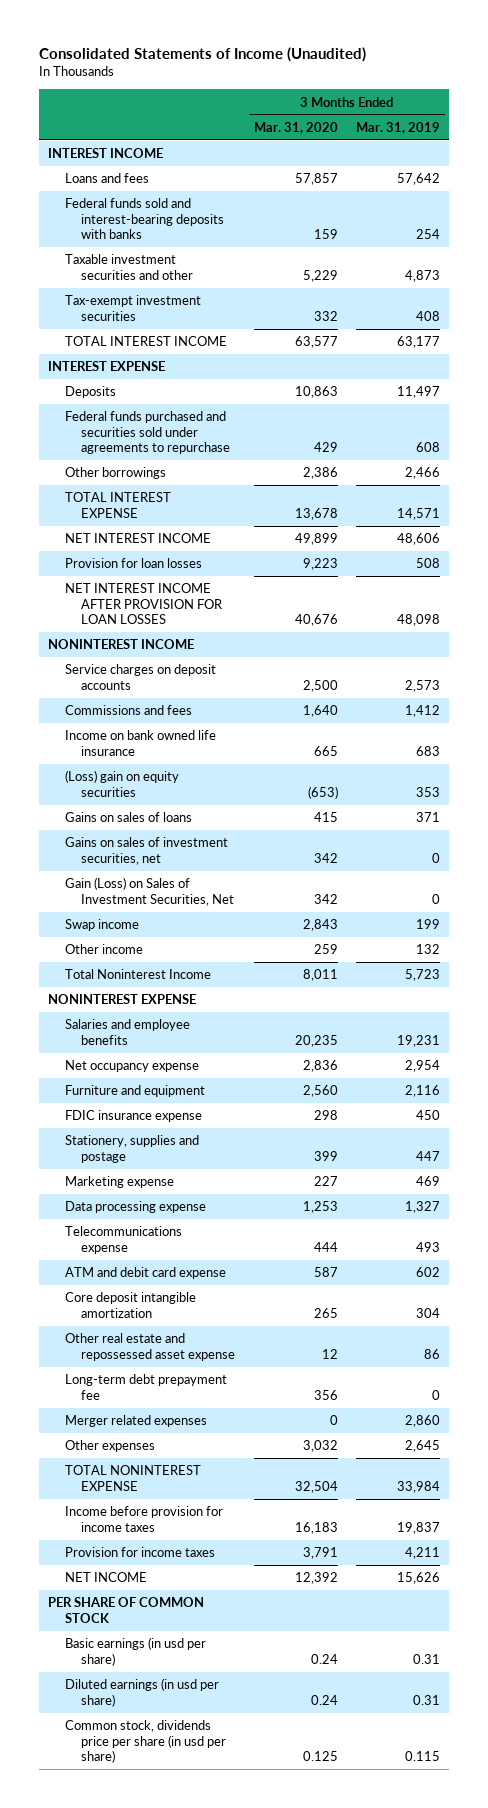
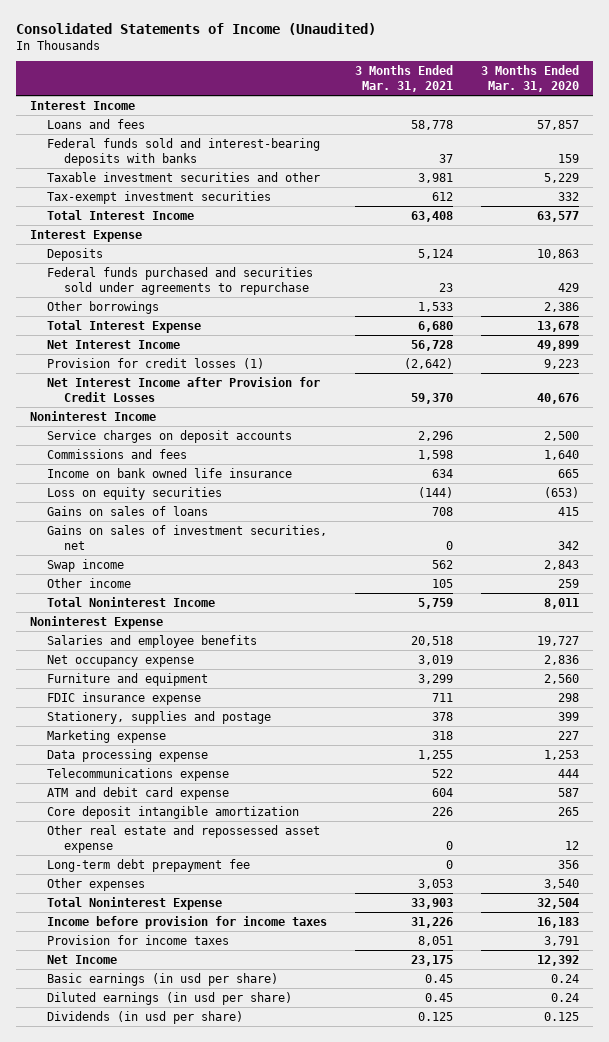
- | 3 Months Ended Mar. 31, 2020 | 3 Months Ended Mar. 31, 2019
+ | 3 Months Ended Mar. 31, 2021 | 3 Months Ended Mar. 31, 2020
- INTEREST INCOME
+ Interest Income
- TOTAL INTEREST INCOME | 63,577 | 63,177
- INTEREST EXPENSE
+ Total Interest Income | 63,408 | 63,577
+ Interest Expense
- TOTAL INTEREST EXPENSE | 13,678 | 14,571
- NET INTEREST INCOME | 49,899 | 48,606
- Provision for loan losses | 9,223 | 508
- NET INTEREST INCOME AFTER PROVISION FOR LOAN LOSSES | 40,676 | 48,098
- NONINTEREST INCOME
+ Total Interest Expense | 6,680 | 13,678
+ Net Interest Income | 56,728 | 49,899
+ Provision for credit losses (1) | (2,642) | 9,223
+ Net Interest Income after Provision for Credit Losses | 59,370 | 40,676
+ Noninterest Income
- (Loss) gain on equity securities | (653) | 353
+ Loss on equity securities | (144) | (653)
- Gain (Loss) on Sales of Investment Securities, Net | 342 | 0
- NONINTEREST EXPENSE
- Salaries and employee benefits | 20,235 | 19,231
+ Noninterest Expense
+ Salaries and employee benefits | 20,518 | 19,727
- Merger related expenses | 0 | 2,860
- Other expenses | 3,032 | 2,645
- TOTAL NONINTEREST EXPENSE | 32,504 | 33,984
+ Other expenses | 3,053 | 3,540
+ Total Noninterest Expense | 33,903 | 32,504
- NET INCOME | 12,392 | 15,626
- PER SHARE OF COMMON STOCK
+ Net Income | 23,175 | 12,392
- Common stock, dividends price per share (in usd per share) | 0.125 | 0.115
+ Dividends (in usd per share) | 0.125 | 0.125

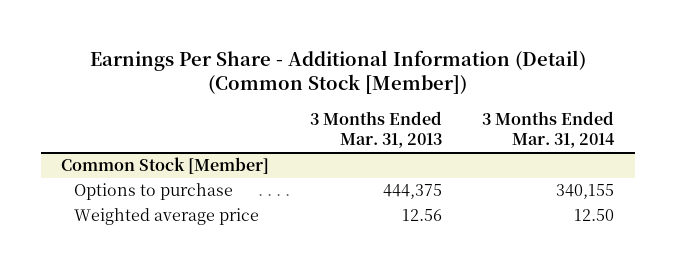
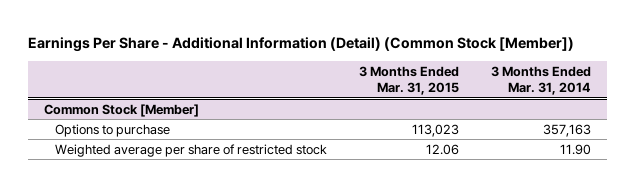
- | 3 Months Ended Mar. 31, 2013 | 3 Months Ended Mar. 31, 2014
+ | 3 Months Ended Mar. 31, 2015 | 3 Months Ended Mar. 31, 2014
@ Common Stock [Member]
- Options to purchase | 444,375 | 340,155
- Weighted average price | 12.56 | 12.50
+ Options to purchase | 113,023 | 357,163
+ Weighted average per share of restricted stock | 12.06 | 11.90

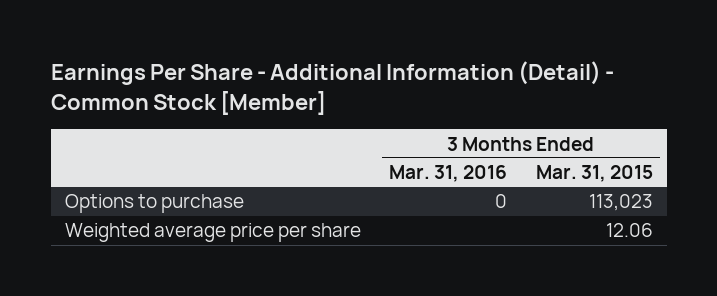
- Earnings Per Share - Additional Information (Detail) (Common Stock [Member])
+ Earnings Per Share - Additional Information (Detail) - Common Stock [Member]
- | 3 Months Ended Mar. 31, 2015 | 3 Months Ended Mar. 31, 2014
+ | 3 Months Ended Mar. 31, 2016 | 3 Months Ended Mar. 31, 2015
- Common Stock [Member]
- Weighted average per share of restricted stock | 12.06 | 11.90
+ Weighted average price per share | | 12.06

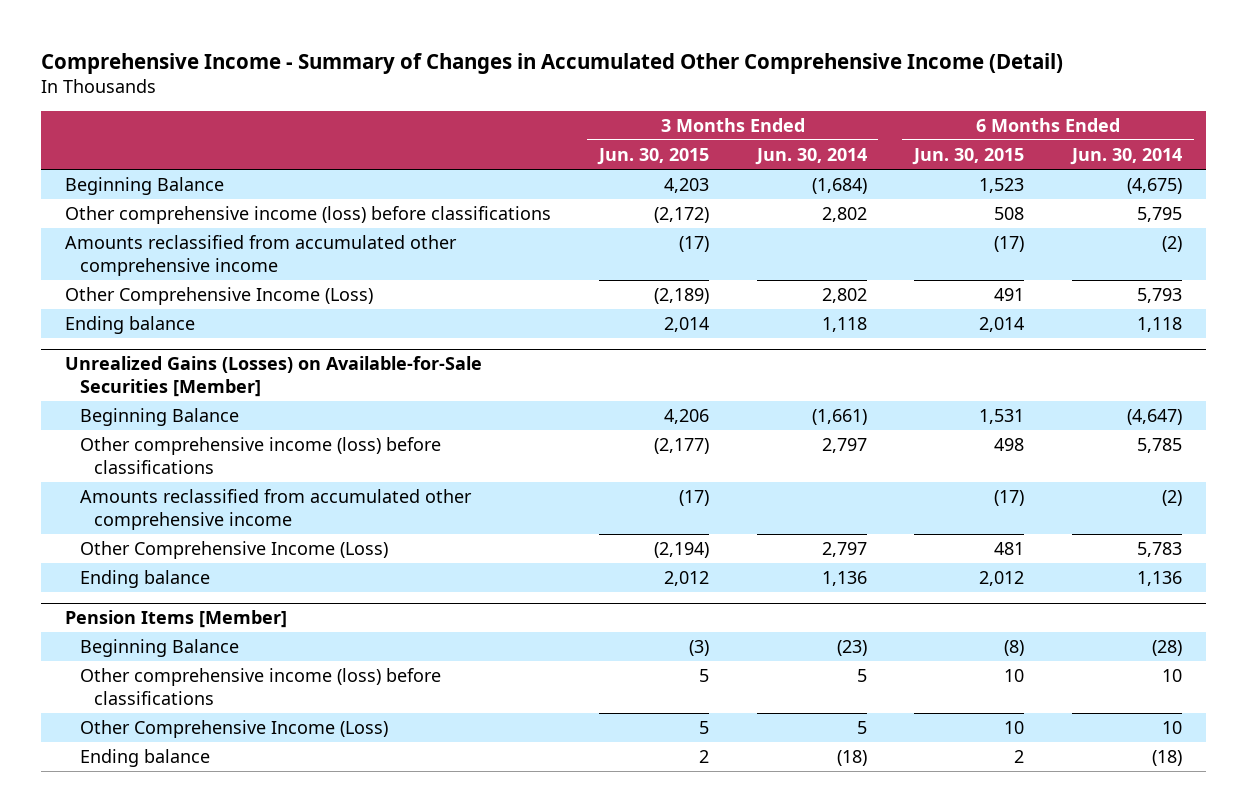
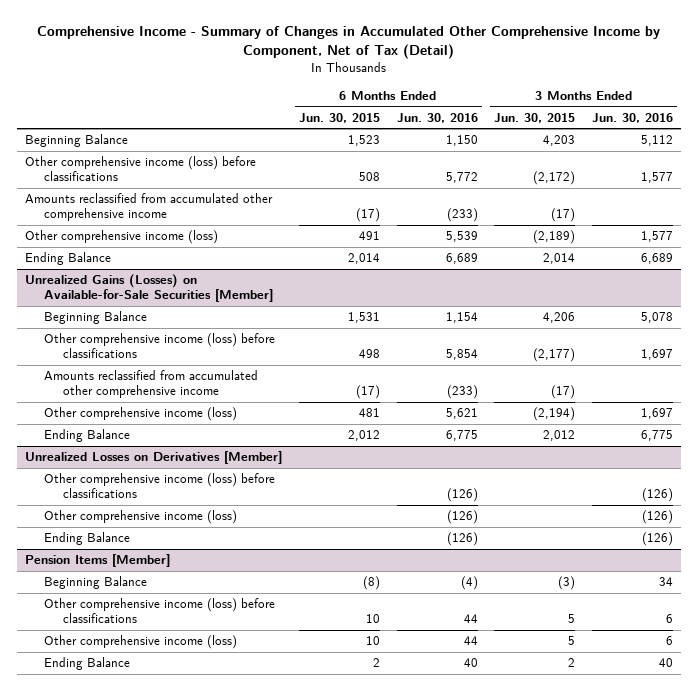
- Comprehensive Income - Summary of Changes in Accumulated Other Comprehensive Income (Detail)
+ Comprehensive Income - Summary of Changes in Accumulated Other Comprehensive Income by Component, Net of Tax (Detail)
- | 3 Months Ended Jun. 30, 2015 | 3 Months Ended Jun. 30, 2014 | 6 Months Ended Jun. 30, 2015 | 6 Months Ended Jun. 30, 2014
+ | 6 Months Ended Jun. 30, 2015 | 6 Months Ended Jun. 30, 2016 | 3 Months Ended Jun. 30, 2015 | 3 Months Ended Jun. 30, 2016
- Other Comprehensive Income (Loss) | (2,189) | 2,802 | 491 | 5,793
- Ending balance | 2,014 | 1,118 | 2,014 | 1,118
+ Other comprehensive income (loss) | 491 | 5,539 | (2,189) | 1,577
+ Ending Balance | 2,014 | 6,689 | 2,014 | 6,689
@ Unrealized Gains (Losses) on Available-for-Sale Securities [Member]
- Other Comprehensive Income (Loss) | (2,194) | 2,797 | 481 | 5,783
- Ending balance | 2,012 | 1,136 | 2,012 | 1,136
+ Other comprehensive income (loss) | 481 | 5,621 | (2,194) | 1,697
+ Ending Balance | 2,012 | 6,775 | 2,012 | 6,775
+ Unrealized Losses on Derivatives [Member]
+ Other comprehensive income (loss) before classifications | | (126) | | (126)
+ Other comprehensive income (loss) | | (126) | | (126)
+ Ending Balance | | (126) | | (126)
@ Pension Items [Member]
- Other Comprehensive Income (Loss) | 5 | 5 | 10 | 10
- Ending balance | 2 | (18) | 2 | (18)
+ Other comprehensive income (loss) | 10 | 44 | 5 | 6
+ Ending Balance | 2 | 40 | 2 | 40

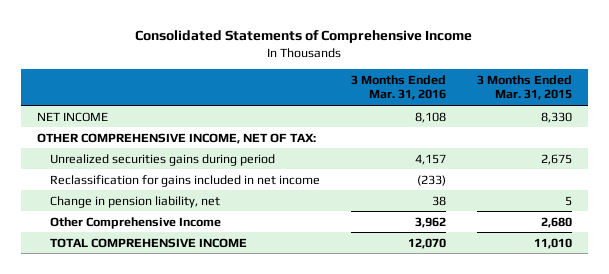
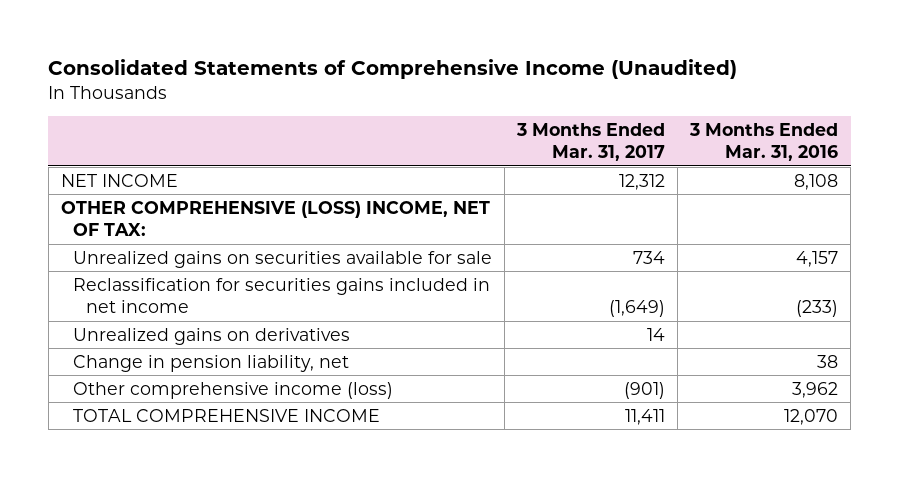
- Consolidated Statements of Comprehensive Income
+ Consolidated Statements of Comprehensive Income (Unaudited)
- | 3 Months Ended Mar. 31, 2016 | 3 Months Ended Mar. 31, 2015
+ | 3 Months Ended Mar. 31, 2017 | 3 Months Ended Mar. 31, 2016
- OTHER COMPREHENSIVE INCOME, NET OF TAX:
- Unrealized securities gains during period | 4,157 | 2,675
- Reclassification for gains included in net income | (233) |
+ OTHER COMPREHENSIVE (LOSS) INCOME, NET OF TAX:
+ Unrealized gains on securities available for sale | 734 | 4,157
+ Reclassification for securities gains included in net income | (1,649) | (233)
+ Unrealized gains on derivatives | 14 |
- Other Comprehensive Income | 3,962 | 2,680
+ Other comprehensive income (loss) | (901) | 3,962

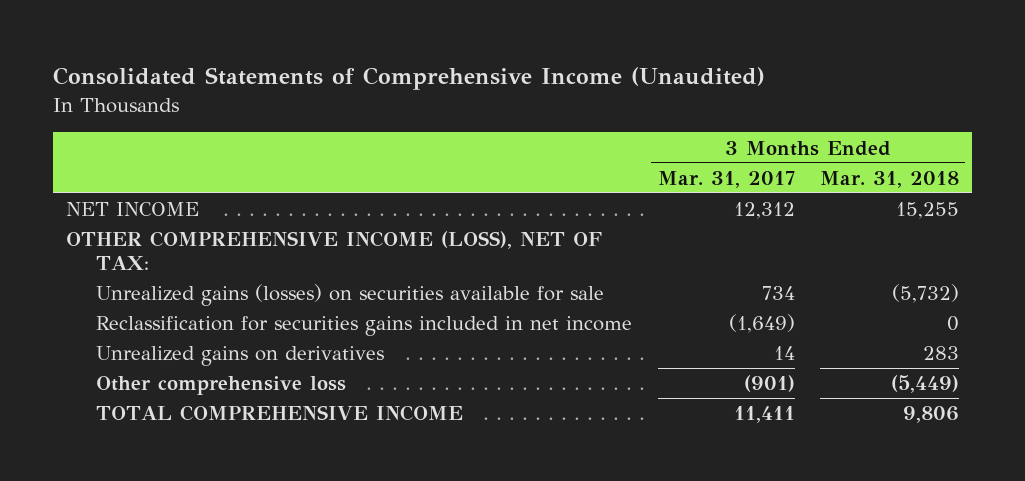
- | 3 Months Ended Mar. 31, 2017 | 3 Months Ended Mar. 31, 2016
+ | 3 Months Ended Mar. 31, 2017 | 3 Months Ended Mar. 31, 2018
- OTHER COMPREHENSIVE (LOSS) INCOME, NET OF TAX:
- Unrealized gains on securities available for sale | 734 | 4,157
+ OTHER COMPREHENSIVE INCOME (LOSS), NET OF TAX:
+ Unrealized gains (losses) on securities available for sale | 734 | (5,732)
- Change in pension liability, net | | 38
- Other comprehensive income (loss) | (901) | 3,962
+ Other comprehensive loss | (901) | (5,449)

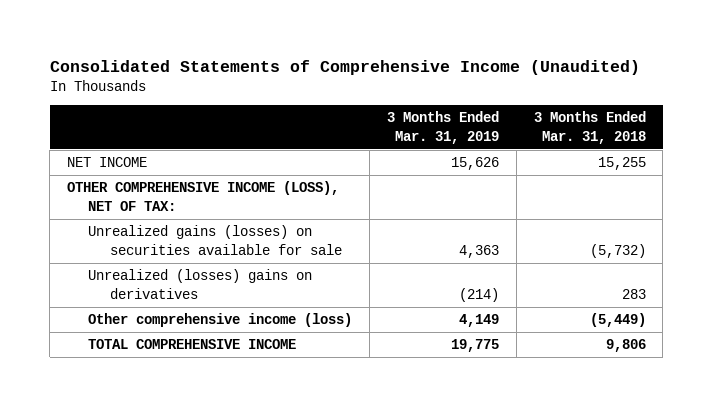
- | 3 Months Ended Mar. 31, 2017 | 3 Months Ended Mar. 31, 2018
+ | 3 Months Ended Mar. 31, 2019 | 3 Months Ended Mar. 31, 2018
- Reclassification for securities gains included in net income | (1,649) | 0
- Unrealized gains on derivatives | 14 | 283
- Other comprehensive loss | (901) | (5,449)
+ Unrealized (losses) gains on derivatives | (214) | 283
+ Other comprehensive income (loss) | 4,149 | (5,449)

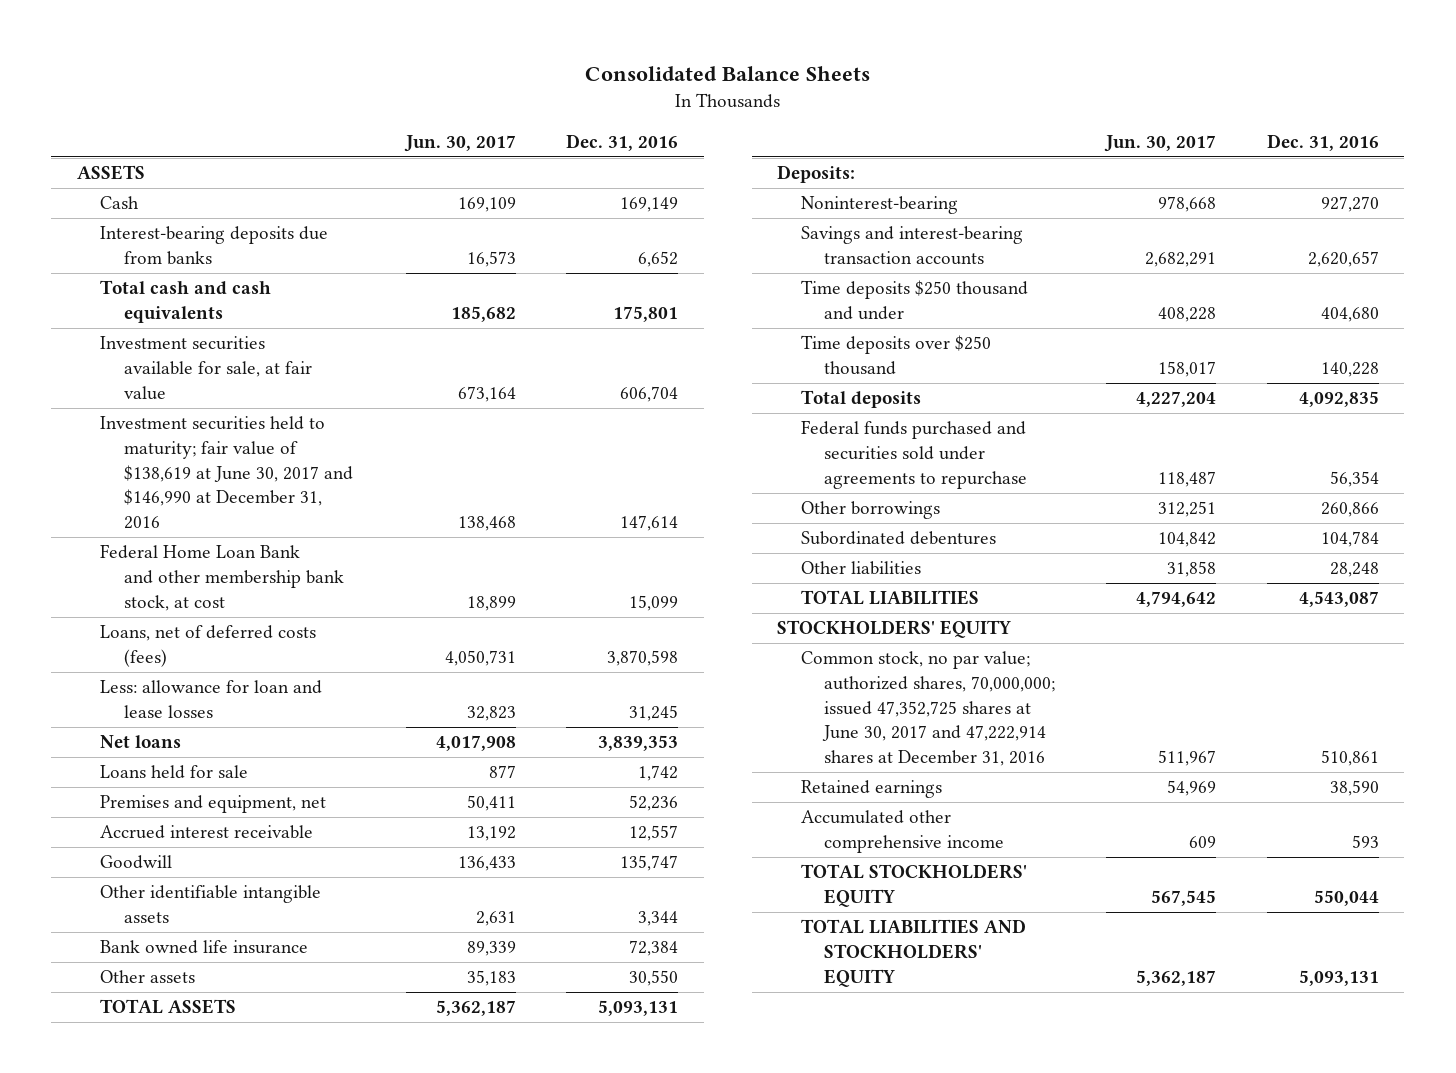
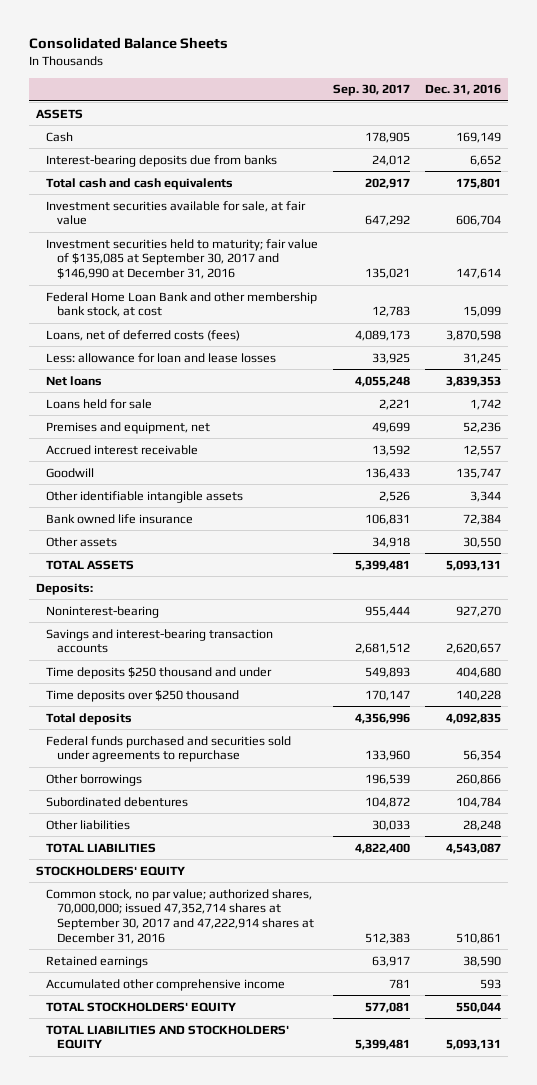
- | Jun. 30, 2017 | Dec. 31, 2016
+ | Sep. 30, 2017 | Dec. 31, 2016
- Investment securities held to maturity; fair value of $138,619 at June 30, 2017 and $146,990 at December 31, 2016 | 138,468 | 147,614
+ Investment securities held to maturity; fair value of $135,085 at September 30, 2017 and $146,990 at December 31, 2016 | 135,021 | 147,614
- Common stock, no par value; authorized shares, 70,000,000; issued 47,352,725 shares at June 30, 2017 and 47,222,914 shares at December 31, 2016 | 511,967 | 510,861
+ Common stock, no par value; authorized shares, 70,000,000; issued 47,352,714 shares at September 30, 2017 and 47,222,914 shares at December 31, 2016 | 512,383 | 510,861

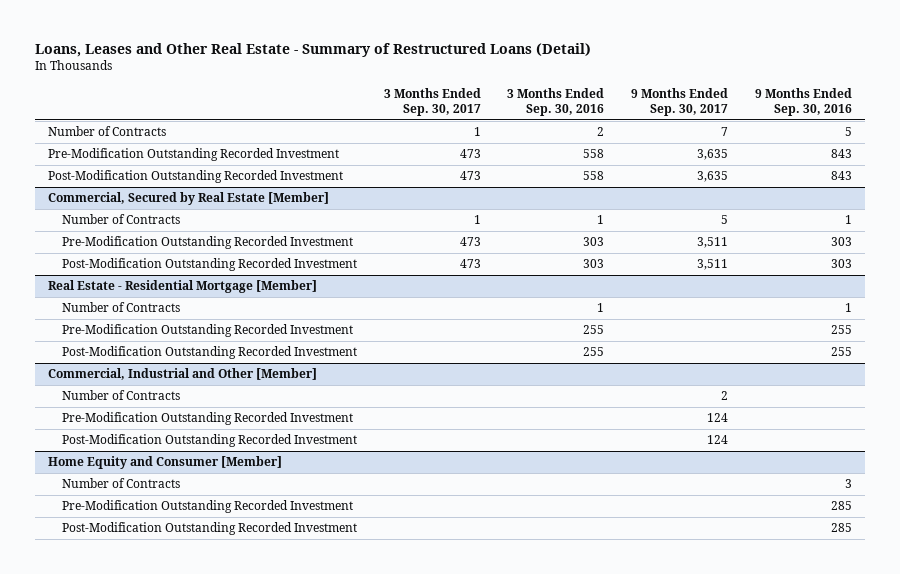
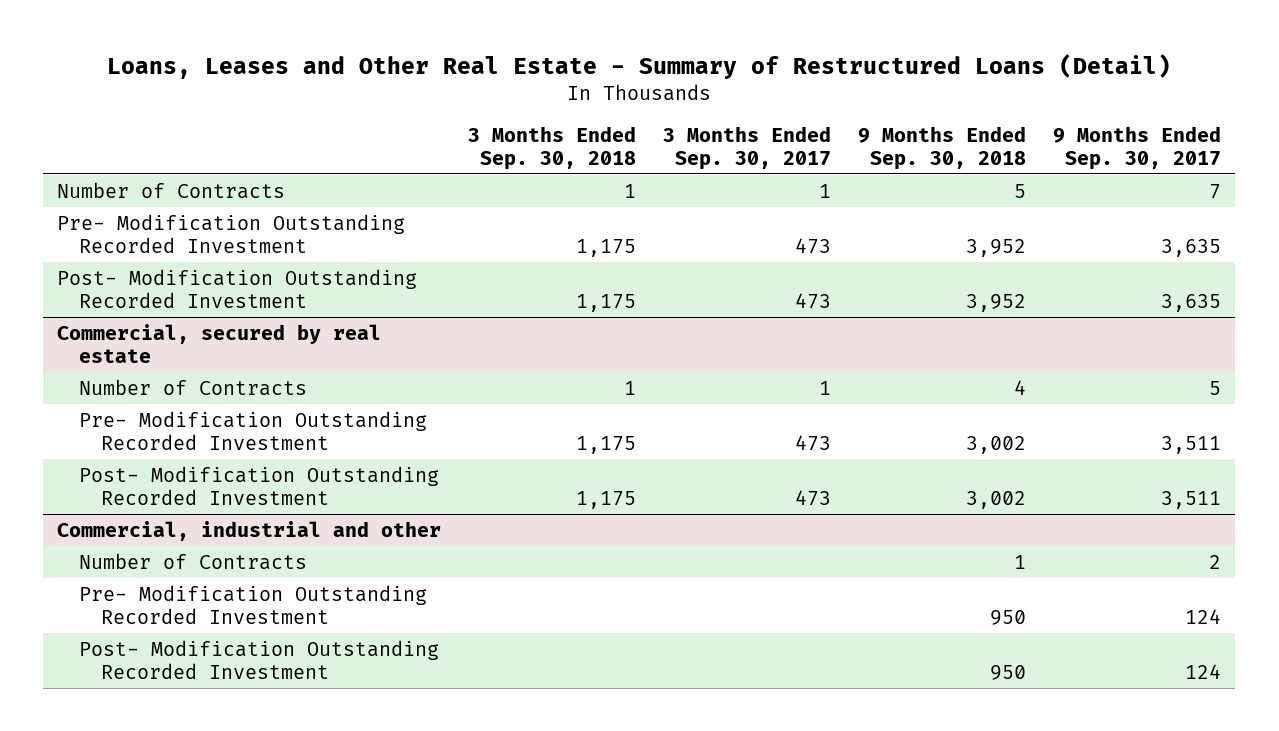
- | 3 Months Ended Sep. 30, 2017 | 3 Months Ended Sep. 30, 2016 | 9 Months Ended Sep. 30, 2017 | 9 Months Ended Sep. 30, 2016
+ | 3 Months Ended Sep. 30, 2018 | 3 Months Ended Sep. 30, 2017 | 9 Months Ended Sep. 30, 2018 | 9 Months Ended Sep. 30, 2017
- Pre-Modification Outstanding Recorded Investment | 473 | 558 | 3,635 | 843
- Post-Modification Outstanding Recorded Investment | 473 | 558 | 3,635 | 843
- Commercial, Secured by Real Estate [Member]
+ Pre- Modification Outstanding Recorded Investment | 1,175 | 473 | 3,952 | 3,635
+ Post- Modification Outstanding Recorded Investment | 1,175 | 473 | 3,952 | 3,635
+ Commercial, secured by real estate
- Pre-Modification Outstanding Recorded Investment | 473 | 303 | 3,511 | 303
- Post-Modification Outstanding Recorded Investment | 473 | 303 | 3,511 | 303
- Real Estate - Residential Mortgage [Member]
- Number of Contracts | | 1 | | 1
- Pre-Modification Outstanding Recorded Investment | | 255 | | 255
- Post-Modification Outstanding Recorded Investment | | 255 | | 255
- Commercial, Industrial and Other [Member]
+ Pre- Modification Outstanding Recorded Investment | 1,175 | 473 | 3,002 | 3,511
+ Post- Modification Outstanding Recorded Investment | 1,175 | 473 | 3,002 | 3,511
+ Commercial, industrial and other
- Pre-Modification Outstanding Recorded Investment | | | 124 |
- Post-Modification Outstanding Recorded Investment | | | 124 |
- Home Equity and Consumer [Member]
- Number of Contracts | | | | 3
- Pre-Modification Outstanding Recorded Investment | | | | 285
- Post-Modification Outstanding Recorded Investment | | | | 285
+ Pre- Modification Outstanding Recorded Investment | | | 950 | 124
+ Post- Modification Outstanding Recorded Investment | | | 950 | 124

